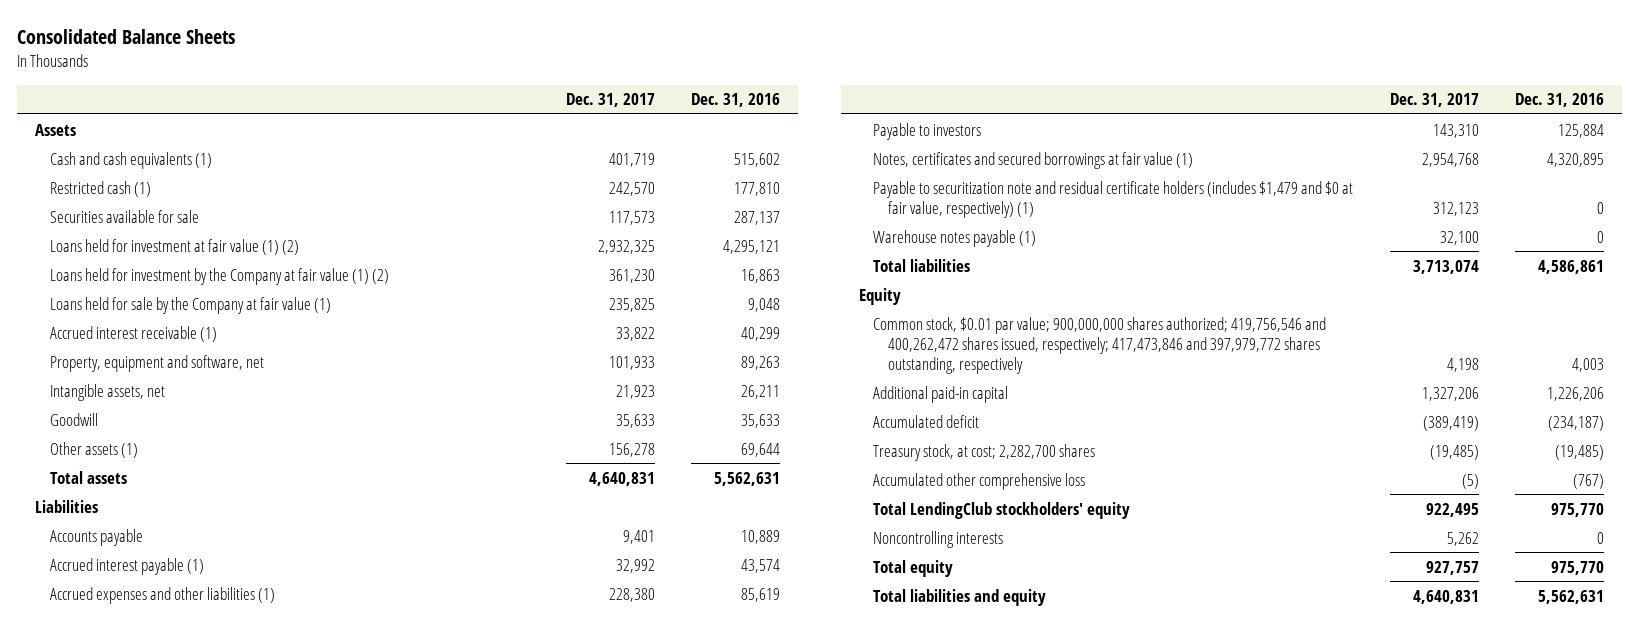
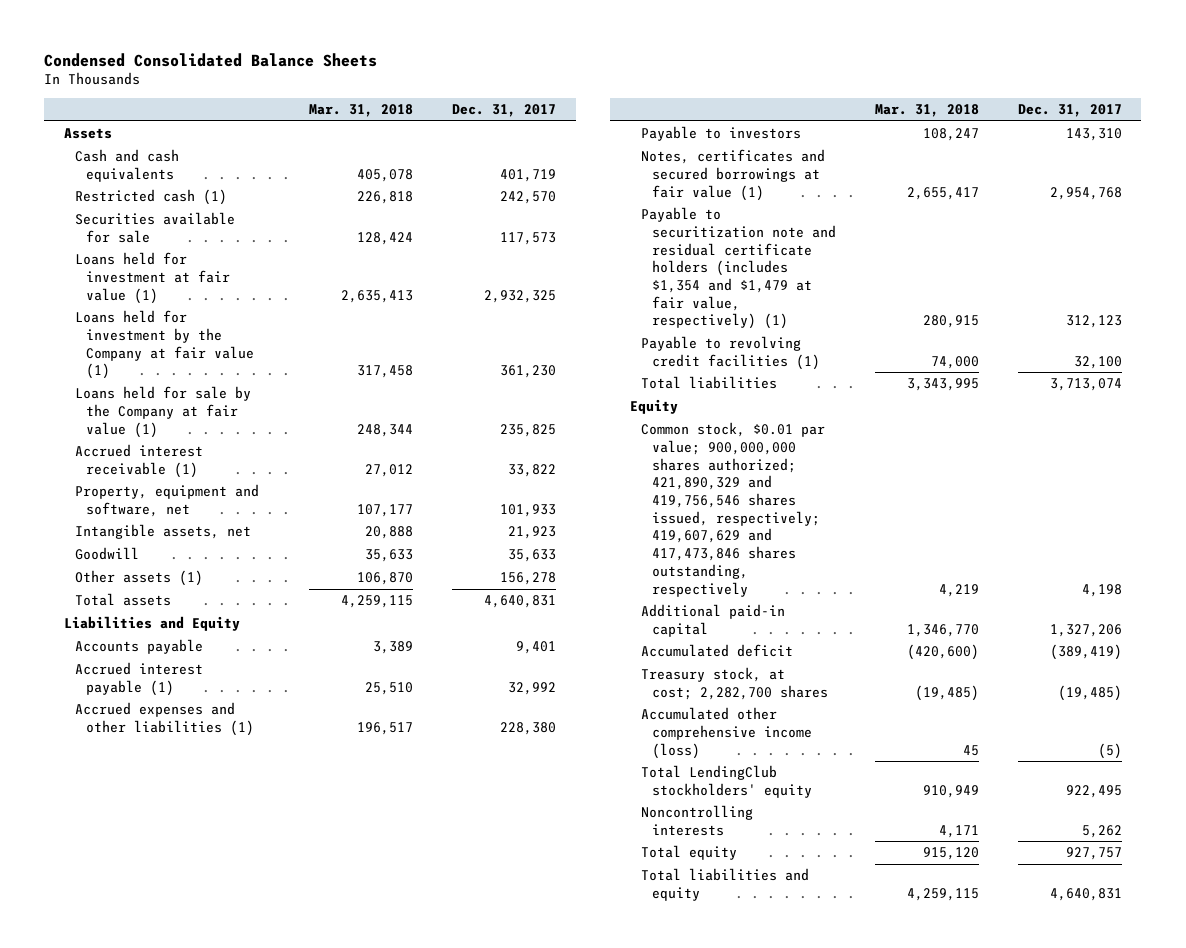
- Consolidated Balance Sheets
+ Condensed Consolidated Balance Sheets
- | Dec. 31, 2017 | Dec. 31, 2016
+ | Mar. 31, 2018 | Dec. 31, 2017
- Cash and cash equivalents (1) | 401,719 | 515,602
+ Cash and cash equivalents | 405,078 | 401,719
- Loans held for investment at fair value (1) (2) | 2,932,325 | 4,295,121
- Loans held for investment by the Company at fair value (1) (2) | 361,230 | 16,863
+ Loans held for investment at fair value (1) | 2,635,413 | 2,932,325
+ Loans held for investment by the Company at fair value (1) | 317,458 | 361,230
- Liabilities
+ Liabilities and Equity
- Payable to securitization note and residual certificate holders (includes $1,479 and $0 at fair value, respectively) (1) | 312,123 | 0
- Warehouse notes payable (1) | 32,100 | 0
+ Payable to securitization note and residual certificate holders (includes $1,354 and $1,479 at fair value, respectively) (1) | 280,915 | 312,123
+ Payable to revolving credit facilities (1) | 74,000 | 32,100
- Common stock, $0.01 par value; 900,000,000 shares authorized; 419,756,546 and 400,262,472 shares issued, respectively; 417,473,846 and 397,979,772 shares outstanding, respectively | 4,198 | 4,003
+ Common stock, $0.01 par value; 900,000,000 shares authorized; 421,890,329 and 419,756,546 shares issued, respectively; 419,607,629 and 417,473,846 shares outstanding, respectively | 4,219 | 4,198
- Accumulated other comprehensive loss | (5) | (767)
+ Accumulated other comprehensive income (loss) | 45 | (5)

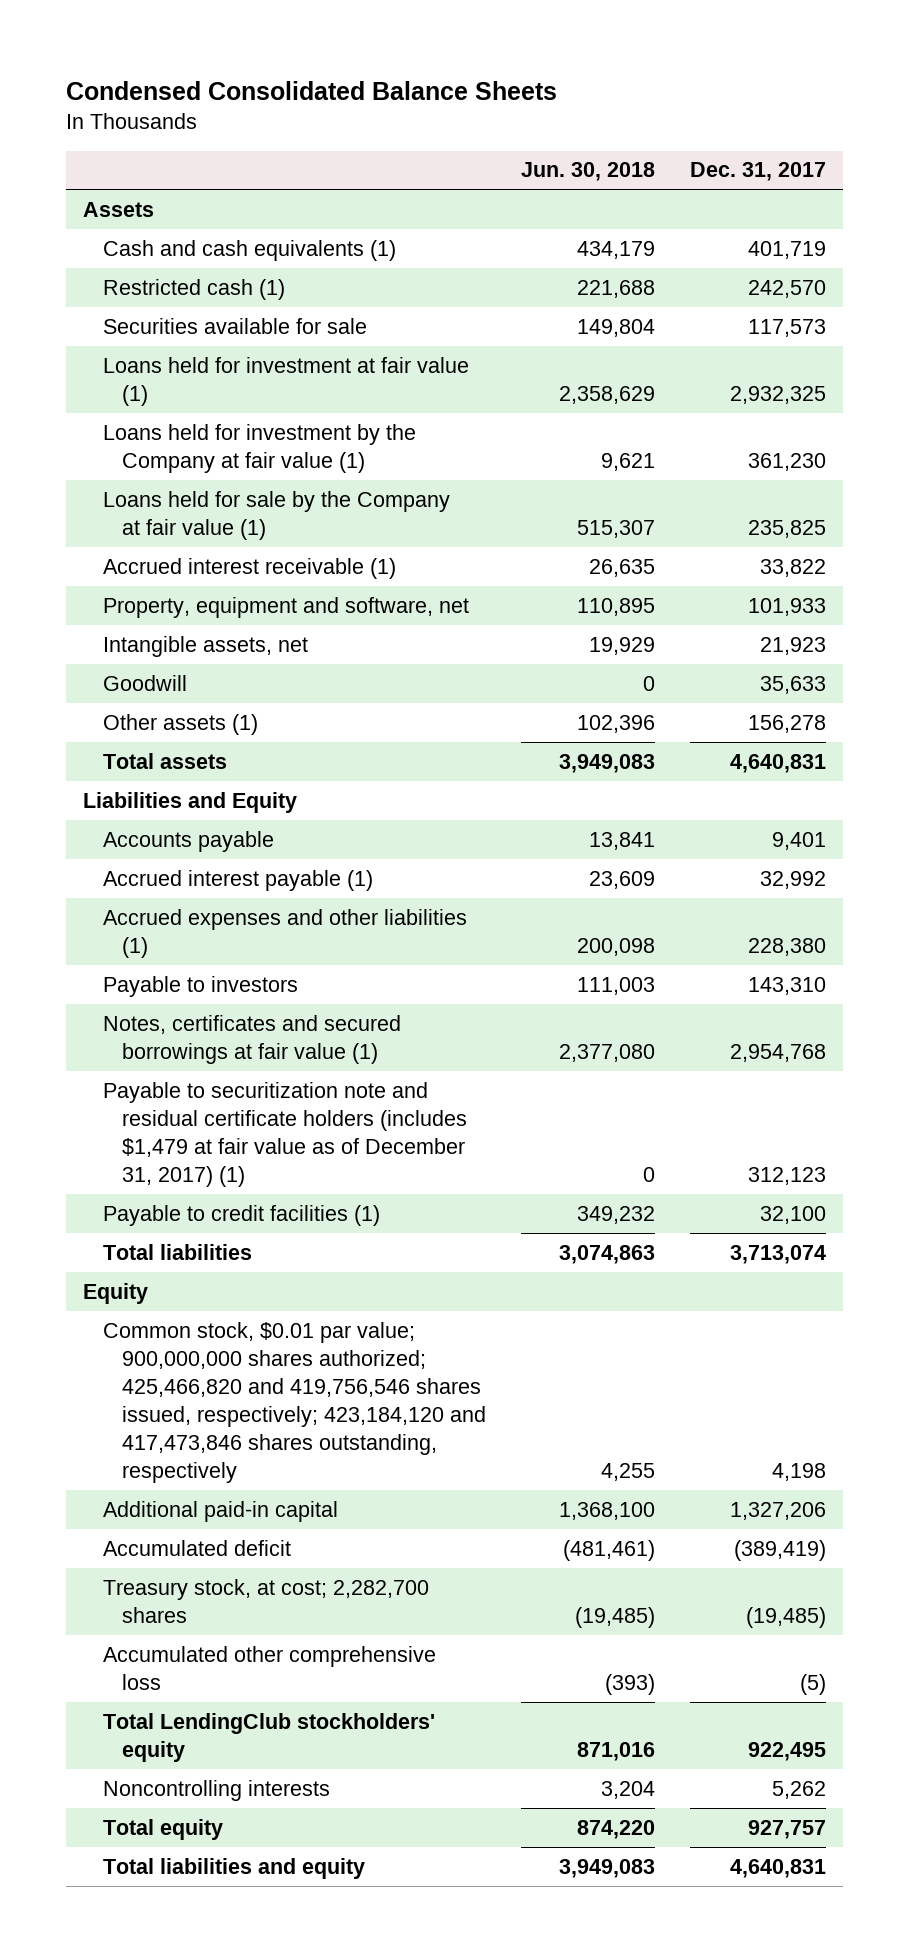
- | Mar. 31, 2018 | Dec. 31, 2017
+ | Jun. 30, 2018 | Dec. 31, 2017
- Cash and cash equivalents | 405,078 | 401,719
+ Cash and cash equivalents (1) | 434,179 | 401,719
- Payable to securitization note and residual certificate holders (includes $1,354 and $1,479 at fair value, respectively) (1) | 280,915 | 312,123
- Payable to revolving credit facilities (1) | 74,000 | 32,100
+ Payable to securitization note and residual certificate holders (includes $1,479 at fair value as of December 31, 2017) (1) | 0 | 312,123
+ Payable to credit facilities (1) | 349,232 | 32,100
- Common stock, $0.01 par value; 900,000,000 shares authorized; 421,890,329 and 419,756,546 shares issued, respectively; 419,607,629 and 417,473,846 shares outstanding, respectively | 4,219 | 4,198
+ Common stock, $0.01 par value; 900,000,000 shares authorized; 425,466,820 and 419,756,546 shares issued, respectively; 423,184,120 and 417,473,846 shares outstanding, respectively | 4,255 | 4,198
- Accumulated other comprehensive income (loss) | 45 | (5)
+ Accumulated other comprehensive loss | (393) | (5)

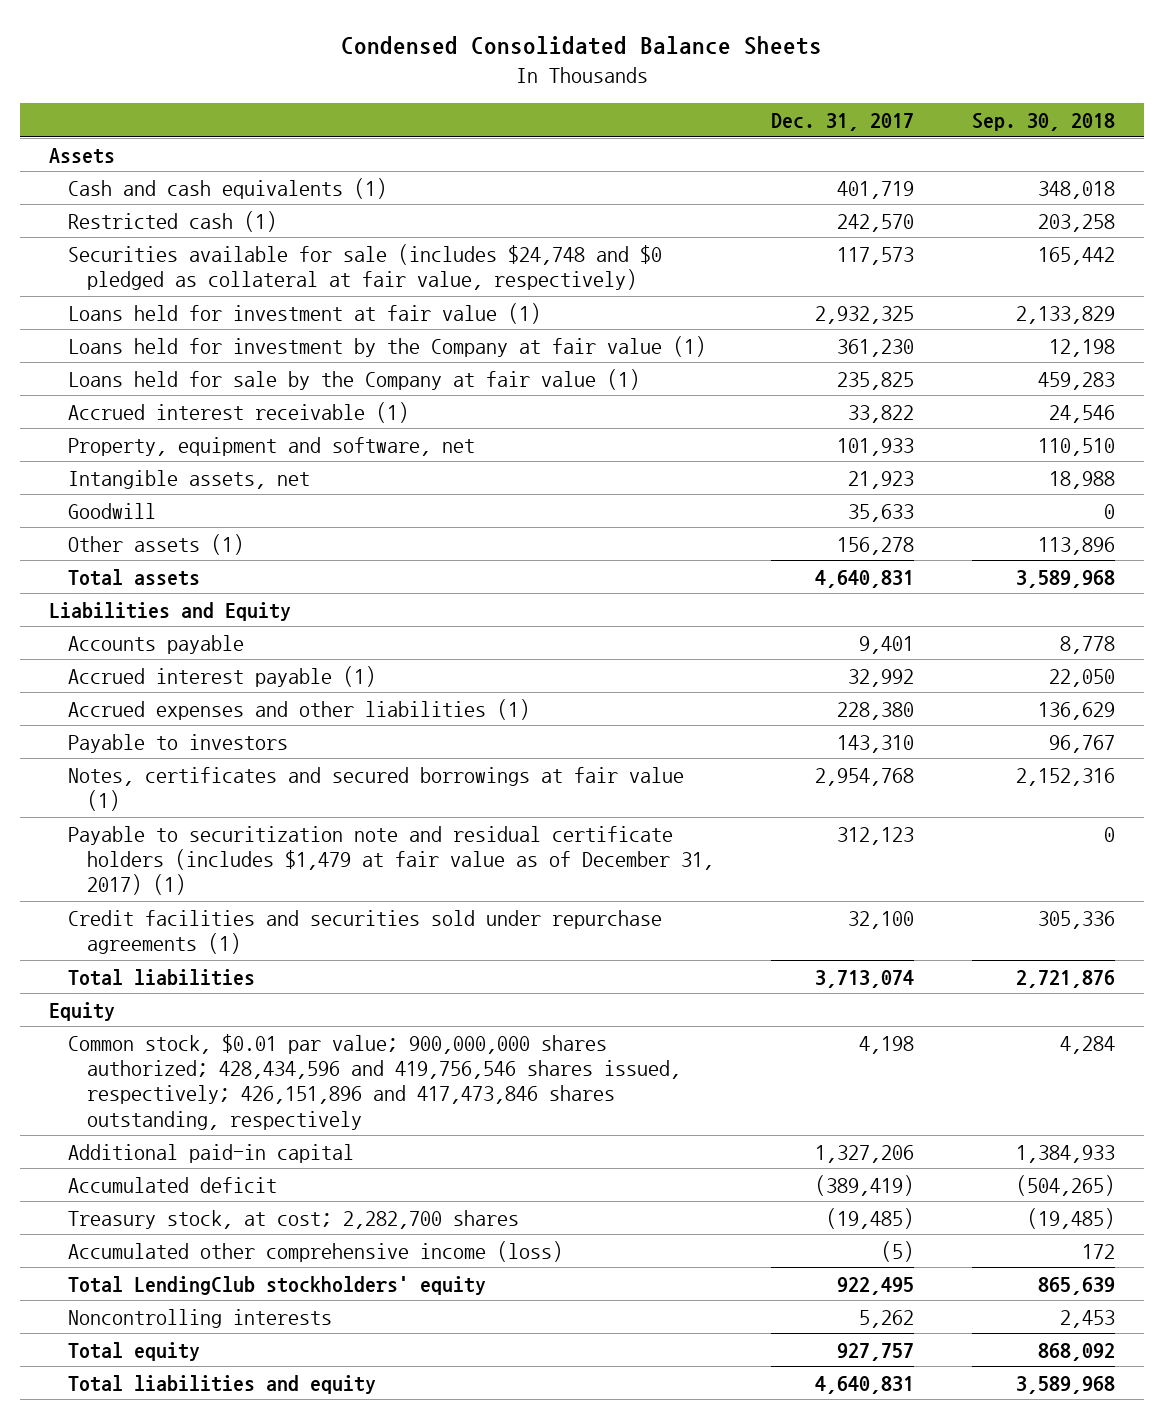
- | Jun. 30, 2018 | Dec. 31, 2017
+ | Dec. 31, 2017 | Sep. 30, 2018
- Securities available for sale | 149,804 | 117,573
+ Securities available for sale (includes $24,748 and $0 pledged as collateral at fair value, respectively) | 117,573 | 165,442
- Payable to credit facilities (1) | 349,232 | 32,100
+ Credit facilities and securities sold under repurchase agreements (1) | 32,100 | 305,336
- Common stock, $0.01 par value; 900,000,000 shares authorized; 425,466,820 and 419,756,546 shares issued, respectively; 423,184,120 and 417,473,846 shares outstanding, respectively | 4,255 | 4,198
+ Common stock, $0.01 par value; 900,000,000 shares authorized; 428,434,596 and 419,756,546 shares issued, respectively; 426,151,896 and 417,473,846 shares outstanding, respectively | 4,198 | 4,284
- Accumulated other comprehensive loss | (393) | (5)
+ Accumulated other comprehensive income (loss) | (5) | 172

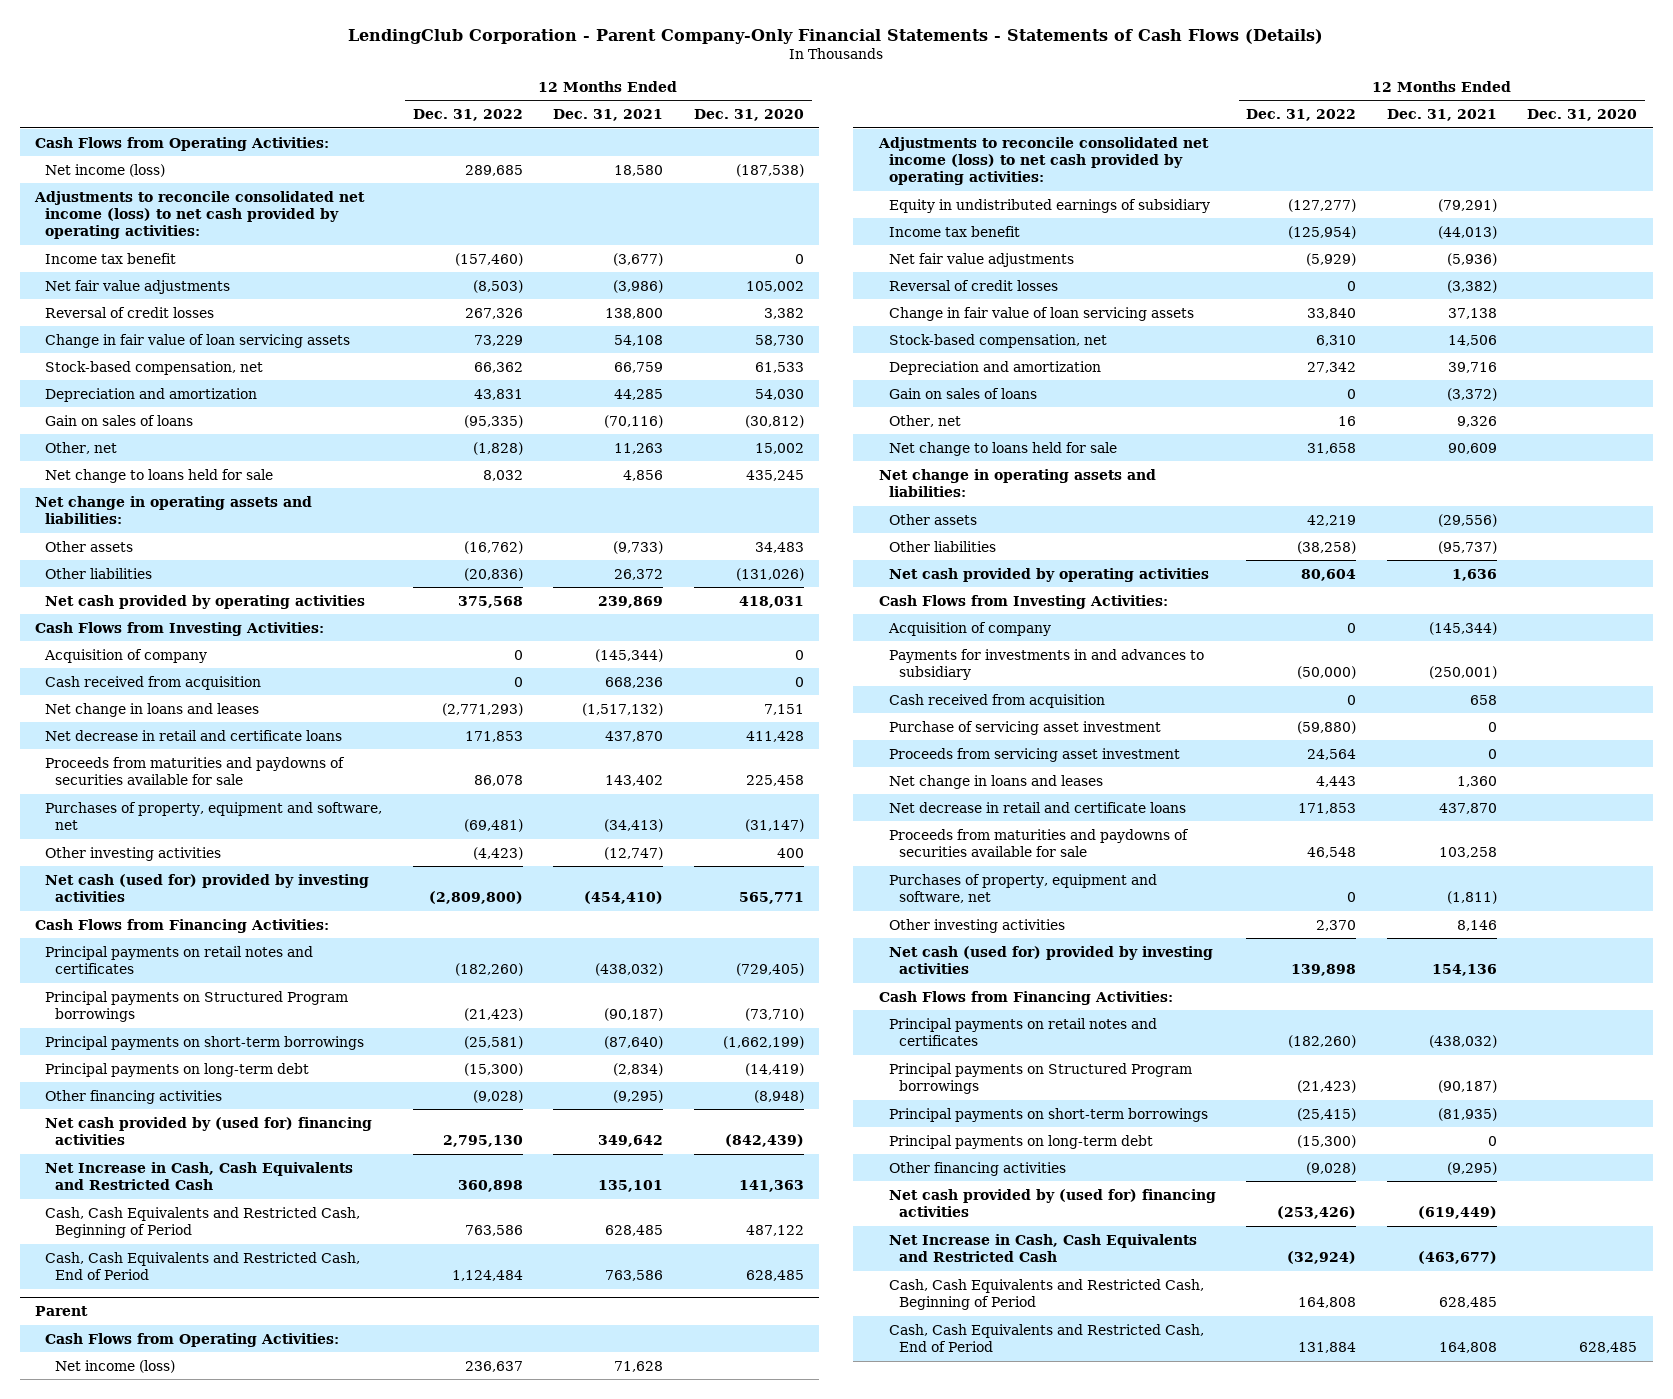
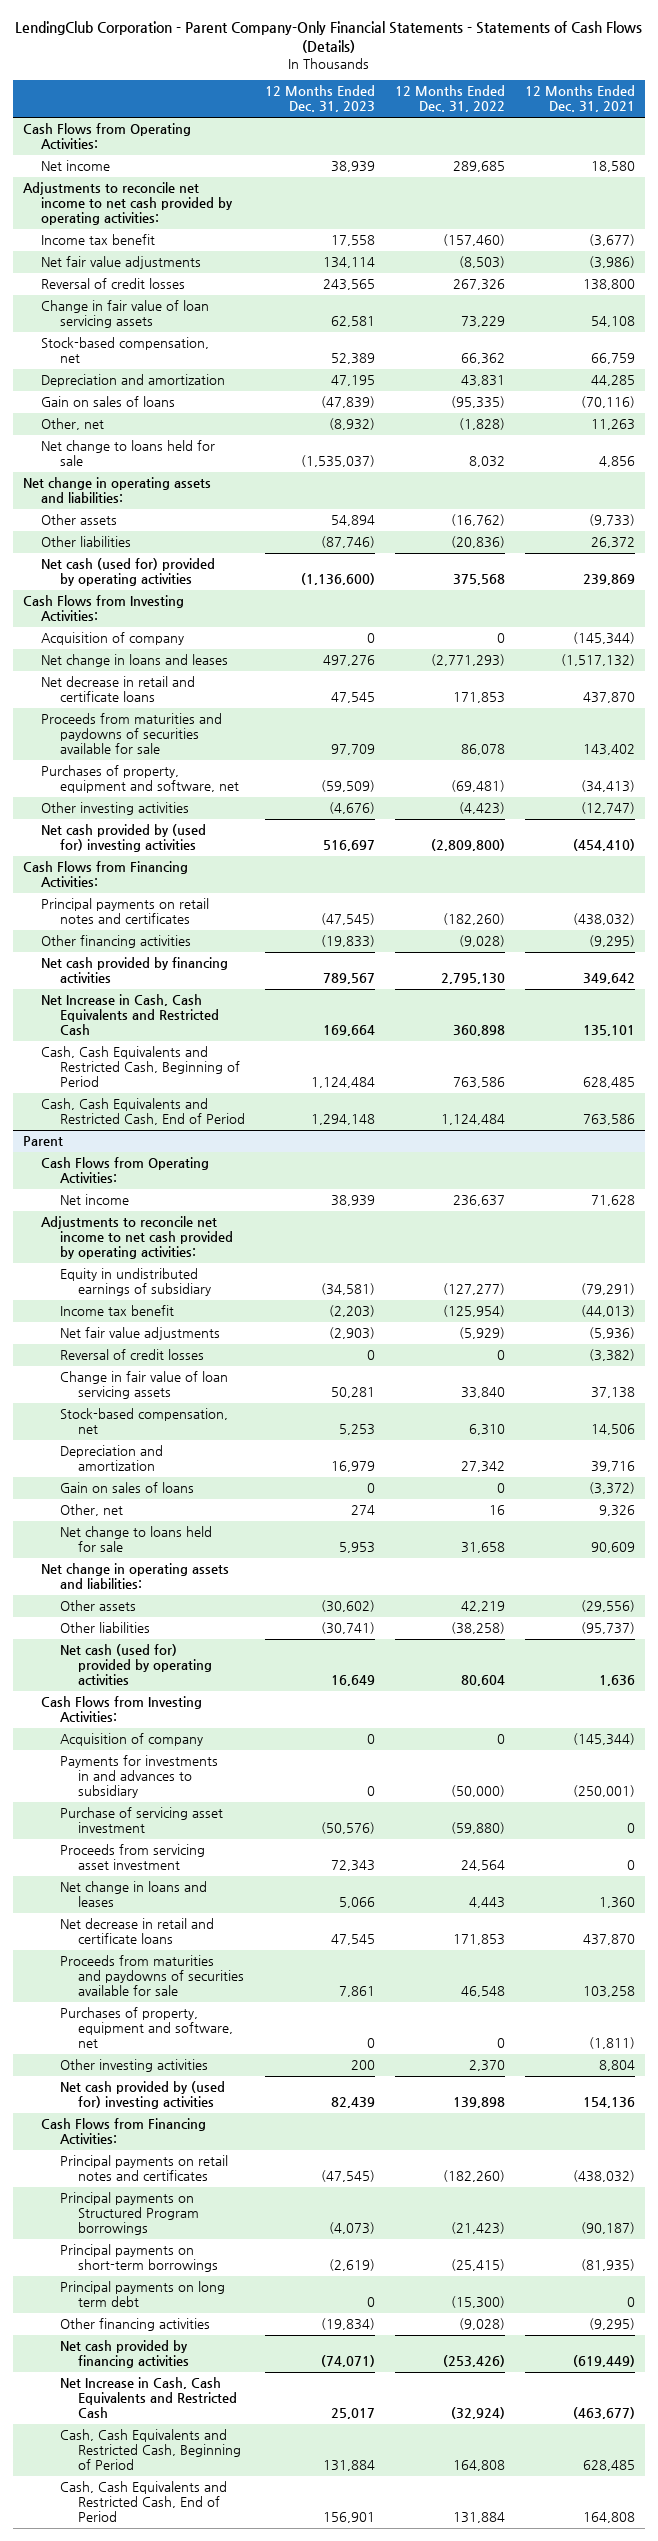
- | 12 Months Ended Dec. 31, 2022 | 12 Months Ended Dec. 31, 2021 | 12 Months Ended Dec. 31, 2020
+ | 12 Months Ended Dec. 31, 2023 | 12 Months Ended Dec. 31, 2022 | 12 Months Ended Dec. 31, 2021
- Net income (loss) | 289,685 | 18,580 | (187,538)
- Adjustments to reconcile consolidated net income (loss) to net cash provided by operating activities:
+ Net income | 38,939 | 289,685 | 18,580
+ Adjustments to reconcile net income to net cash provided by operating activities:
- Net cash provided by operating activities | 375,568 | 239,869 | 418,031
+ Net cash (used for) provided by operating activities | (1,136,600) | 375,568 | 239,869
- Cash received from acquisition | 0 | 668,236 | 0
- Net cash (used for) provided by investing activities | (2,809,800) | (454,410) | 565,771
+ Net cash provided by (used for) investing activities | 516,697 | (2,809,800) | (454,410)
- Principal payments on Structured Program borrowings | (21,423) | (90,187) | (73,710)
- Principal payments on short-term borrowings | (25,581) | (87,640) | (1,662,199)
- Principal payments on long-term debt | (15,300) | (2,834) | (14,419)
- Net cash provided by (used for) financing activities | 2,795,130 | 349,642 | (842,439)
+ Net cash provided by financing activities | 789,567 | 2,795,130 | 349,642
@ Parent
- Net income (loss) | 236,637 | 71,628 |
- Adjustments to reconcile consolidated net income (loss) to net cash provided by operating activities:
+ Net income | 38,939 | 236,637 | 71,628
+ Adjustments to reconcile net income to net cash provided by operating activities:
- Net cash provided by operating activities | 80,604 | 1,636 |
+ Net cash (used for) provided by operating activities | 16,649 | 80,604 | 1,636
- Cash received from acquisition | 0 | 658 |
- Other investing activities | 2,370 | 8,146 |
- Net cash (used for) provided by investing activities | 139,898 | 154,136 |
+ Other investing activities | 200 | 2,370 | 8,804
+ Net cash provided by (used for) investing activities | 82,439 | 139,898 | 154,136
- Principal payments on long-term debt | (15,300) | 0 |
+ Principal payments on long term debt | 0 | (15,300) | 0
- Net cash provided by (used for) financing activities | (253,426) | (619,449) |
+ Net cash provided by financing activities | (74,071) | (253,426) | (619,449)

